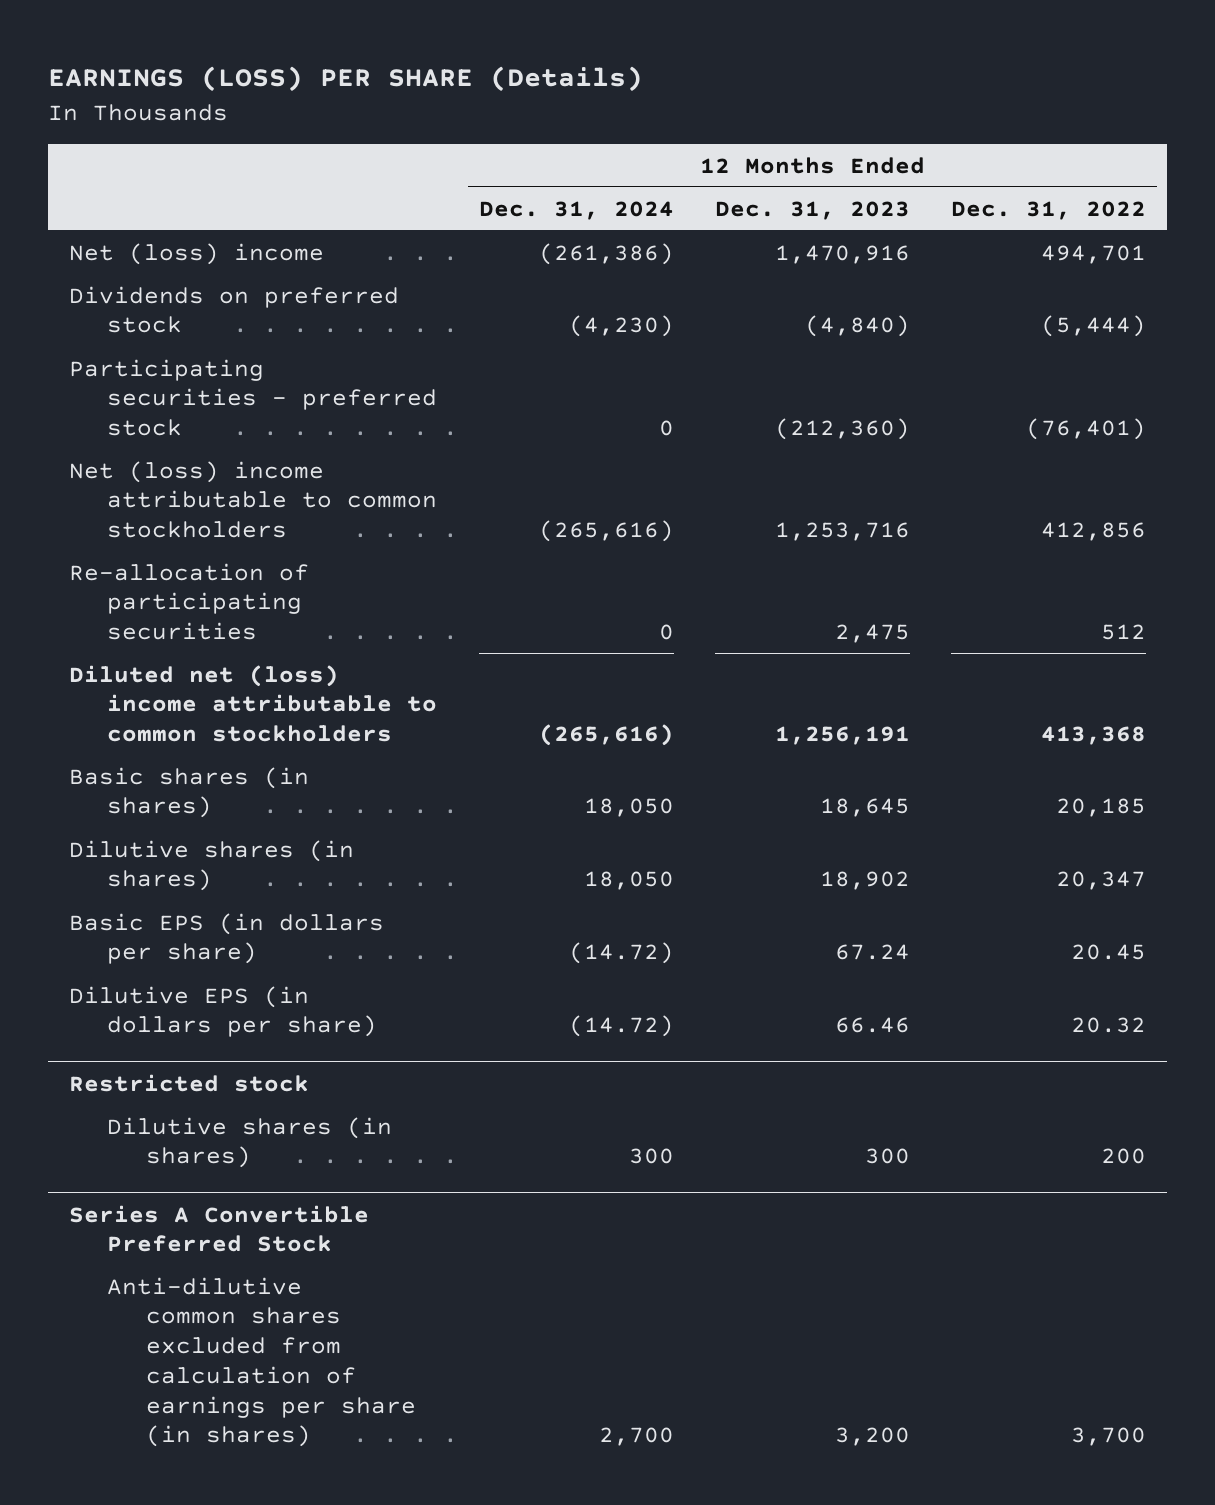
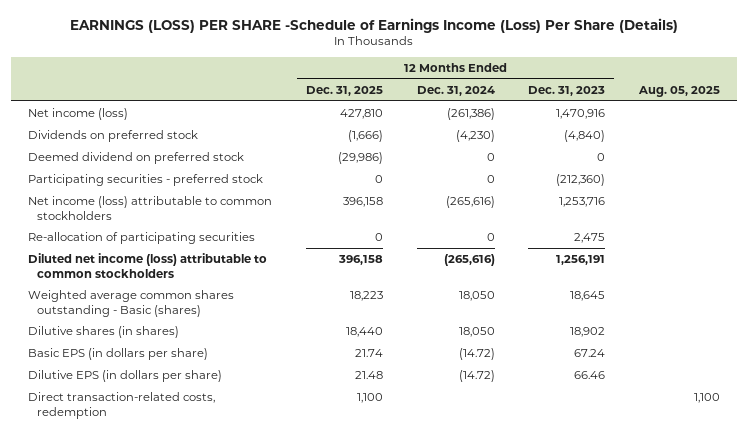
- EARNINGS (LOSS) PER SHARE (Details)
+ EARNINGS (LOSS) PER SHARE -Schedule of Earnings Income (Loss) Per Share (Details)
- | 12 Months Ended Dec. 31, 2024 | 12 Months Ended Dec. 31, 2023 | 12 Months Ended Dec. 31, 2022
+ | 12 Months Ended Dec. 31, 2025 | 12 Months Ended Dec. 31, 2024 | 12 Months Ended Dec. 31, 2023 | Aug. 05, 2025
- Net (loss) income | (261,386) | 1,470,916 | 494,701
+ Net income (loss) | 427,810 | (261,386) | 1,470,916 |
+ Deemed dividend on preferred stock | (29,986) | 0 | 0 |
- Net (loss) income attributable to common stockholders | (265,616) | 1,253,716 | 412,856
+ Net income (loss) attributable to common stockholders | 396,158 | (265,616) | 1,253,716 |
- Diluted net (loss) income attributable to common stockholders | (265,616) | 1,256,191 | 413,368
- Basic shares (in shares) | 18,050 | 18,645 | 20,185
+ Diluted net income (loss) attributable to common stockholders | 396,158 | (265,616) | 1,256,191 |
+ Weighted average common shares outstanding - Basic (shares) | 18,223 | 18,050 | 18,645 |
- Restricted stock
- Dilutive shares (in shares) | 300 | 300 | 200
- Series A Convertible Preferred Stock
- Anti-dilutive common shares excluded from calculation of earnings per share (in shares) | 2,700 | 3,200 | 3,700
+ Direct transaction-related costs, redemption | 1,100 | | | 1,100

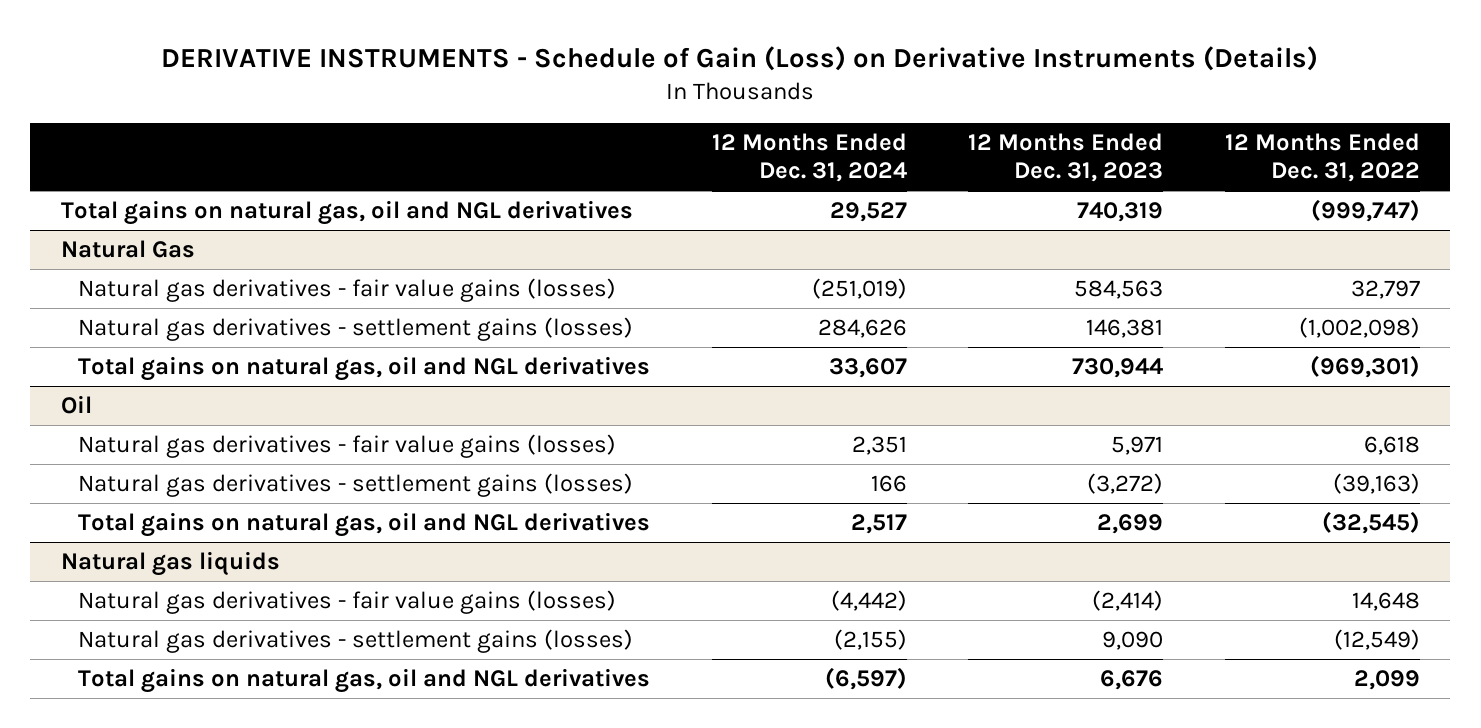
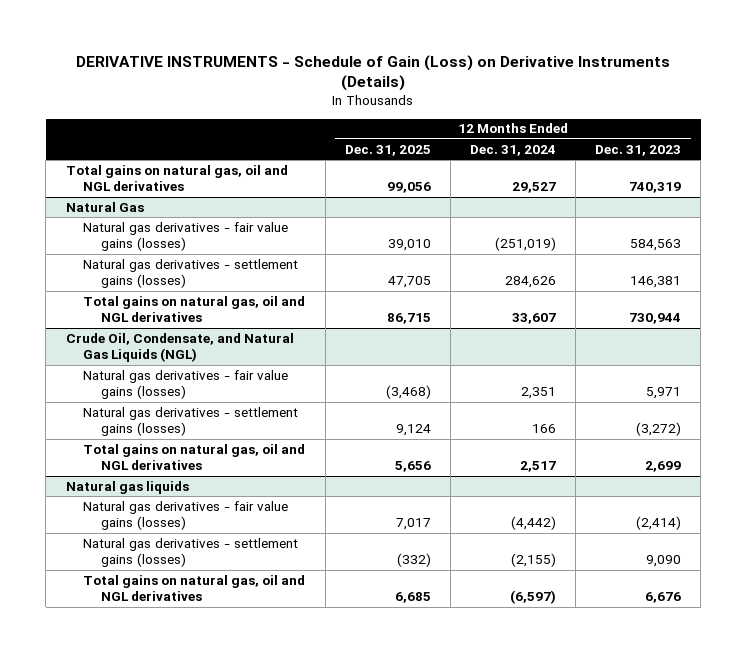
- | 12 Months Ended Dec. 31, 2024 | 12 Months Ended Dec. 31, 2023 | 12 Months Ended Dec. 31, 2022
+ | 12 Months Ended Dec. 31, 2025 | 12 Months Ended Dec. 31, 2024 | 12 Months Ended Dec. 31, 2023
- Oil
+ Crude Oil, Condensate, and Natural Gas Liquids (NGL)

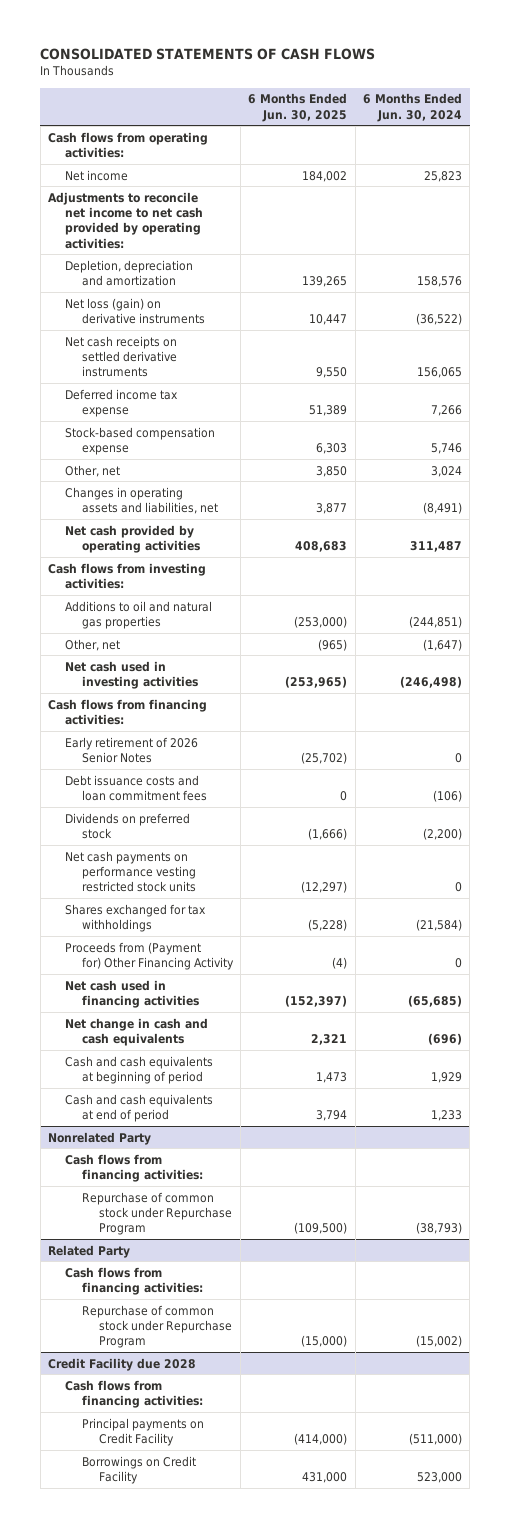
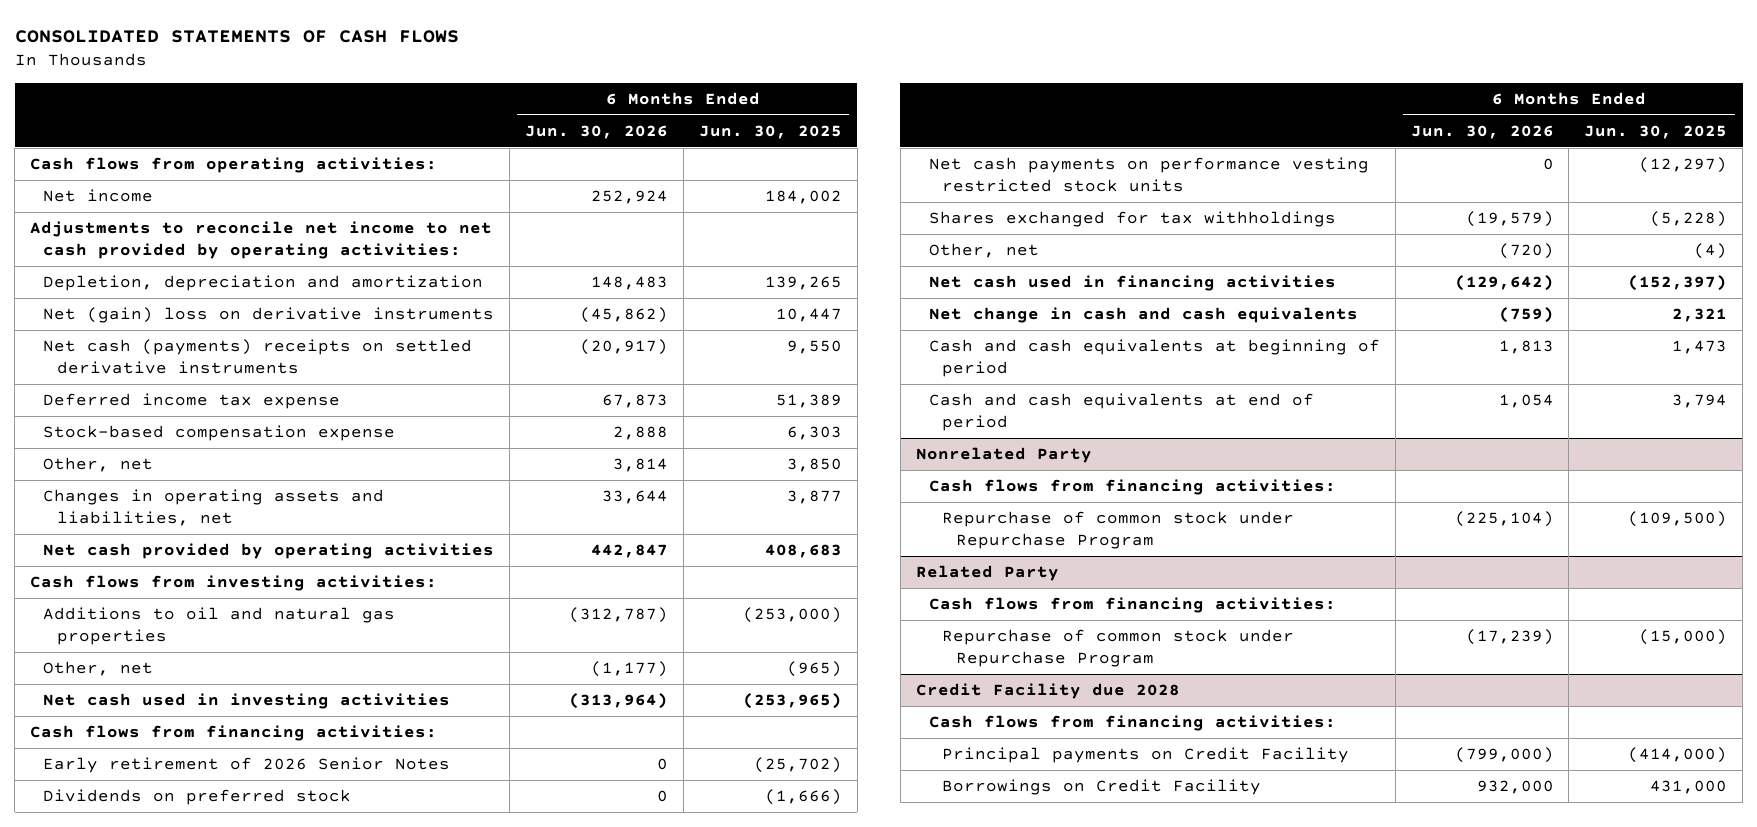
- | 6 Months Ended Jun. 30, 2025 | 6 Months Ended Jun. 30, 2024
+ | 6 Months Ended Jun. 30, 2026 | 6 Months Ended Jun. 30, 2025
- Net loss (gain) on derivative instruments | 10,447 | (36,522)
- Net cash receipts on settled derivative instruments | 9,550 | 156,065
+ Net (gain) loss on derivative instruments | (45,862) | 10,447
+ Net cash (payments) receipts on settled derivative instruments | (20,917) | 9,550
- Debt issuance costs and loan commitment fees | 0 | (106)
- Proceeds from (Payment for) Other Financing Activity | (4) | 0
+ Other, net | (720) | (4)

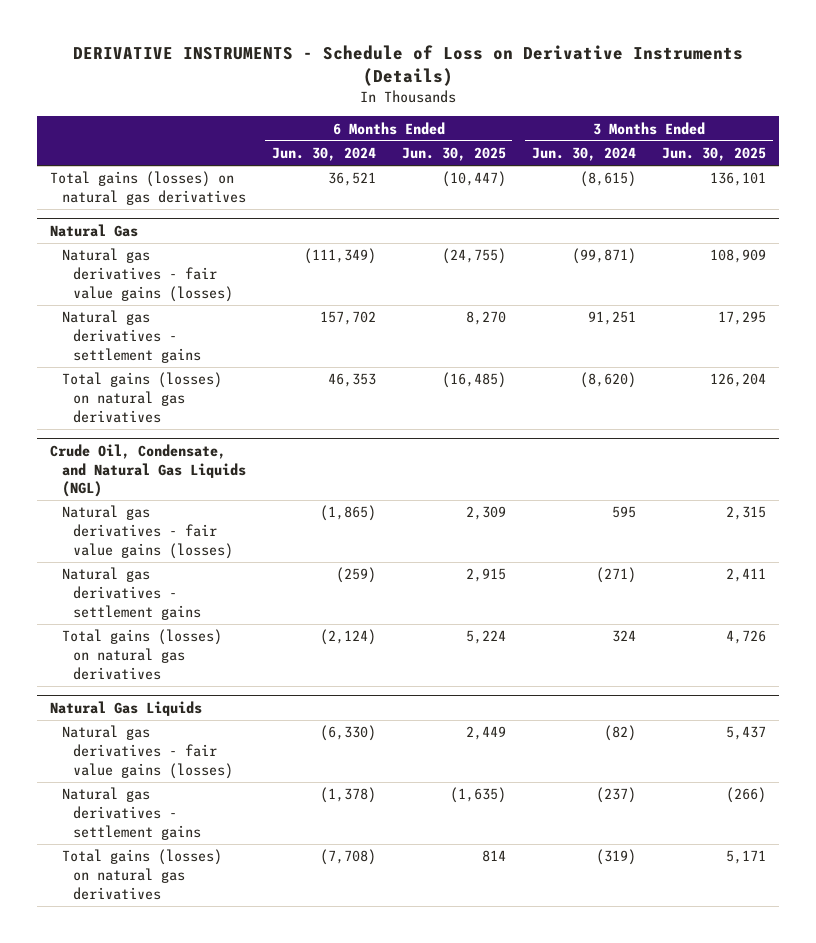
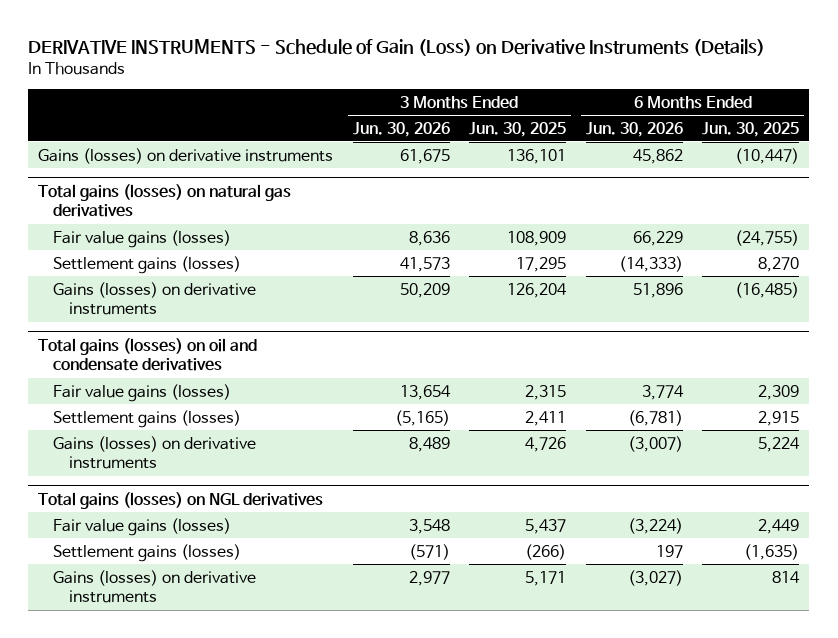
- DERIVATIVE INSTRUMENTS - Schedule of Loss on Derivative Instruments (Details)
+ DERIVATIVE INSTRUMENTS - Schedule of Gain (Loss) on Derivative Instruments (Details)
- | 6 Months Ended Jun. 30, 2024 | 6 Months Ended Jun. 30, 2025 | 3 Months Ended Jun. 30, 2024 | 3 Months Ended Jun. 30, 2025
+ | 3 Months Ended Jun. 30, 2026 | 3 Months Ended Jun. 30, 2025 | 6 Months Ended Jun. 30, 2026 | 6 Months Ended Jun. 30, 2025
- Total gains (losses) on natural gas derivatives | 36,521 | (10,447) | (8,615) | 136,101
- Natural Gas
- Natural gas derivatives - fair value gains (losses) | (111,349) | (24,755) | (99,871) | 108,909
- Natural gas derivatives - settlement gains | 157,702 | 8,270 | 91,251 | 17,295
- Total gains (losses) on natural gas derivatives | 46,353 | (16,485) | (8,620) | 126,204
- Crude Oil, Condensate, and Natural Gas Liquids (NGL)
- Natural gas derivatives - fair value gains (losses) | (1,865) | 2,309 | 595 | 2,315
- Natural gas derivatives - settlement gains | (259) | 2,915 | (271) | 2,411
- Total gains (losses) on natural gas derivatives | (2,124) | 5,224 | 324 | 4,726
- Natural Gas Liquids
- Natural gas derivatives - fair value gains (losses) | (6,330) | 2,449 | (82) | 5,437
- Natural gas derivatives - settlement gains | (1,378) | (1,635) | (237) | (266)
- Total gains (losses) on natural gas derivatives | (7,708) | 814 | (319) | 5,171
+ Gains (losses) on derivative instruments | 61,675 | 136,101 | 45,862 | (10,447)
+ Total gains (losses) on natural gas derivatives
+ Fair value gains (losses) | 8,636 | 108,909 | 66,229 | (24,755)
+ Settlement gains (losses) | 41,573 | 17,295 | (14,333) | 8,270
+ Gains (losses) on derivative instruments | 50,209 | 126,204 | 51,896 | (16,485)
+ Total gains (losses) on oil and condensate derivatives
+ Fair value gains (losses) | 13,654 | 2,315 | 3,774 | 2,309
+ Settlement gains (losses) | (5,165) | 2,411 | (6,781) | 2,915
+ Gains (losses) on derivative instruments | 8,489 | 4,726 | (3,007) | 5,224
+ Total gains (losses) on NGL derivatives
+ Fair value gains (losses) | 3,548 | 5,437 | (3,224) | 2,449
+ Settlement gains (losses) | (571) | (266) | 197 | (1,635)
+ Gains (losses) on derivative instruments | 2,977 | 5,171 | (3,027) | 814

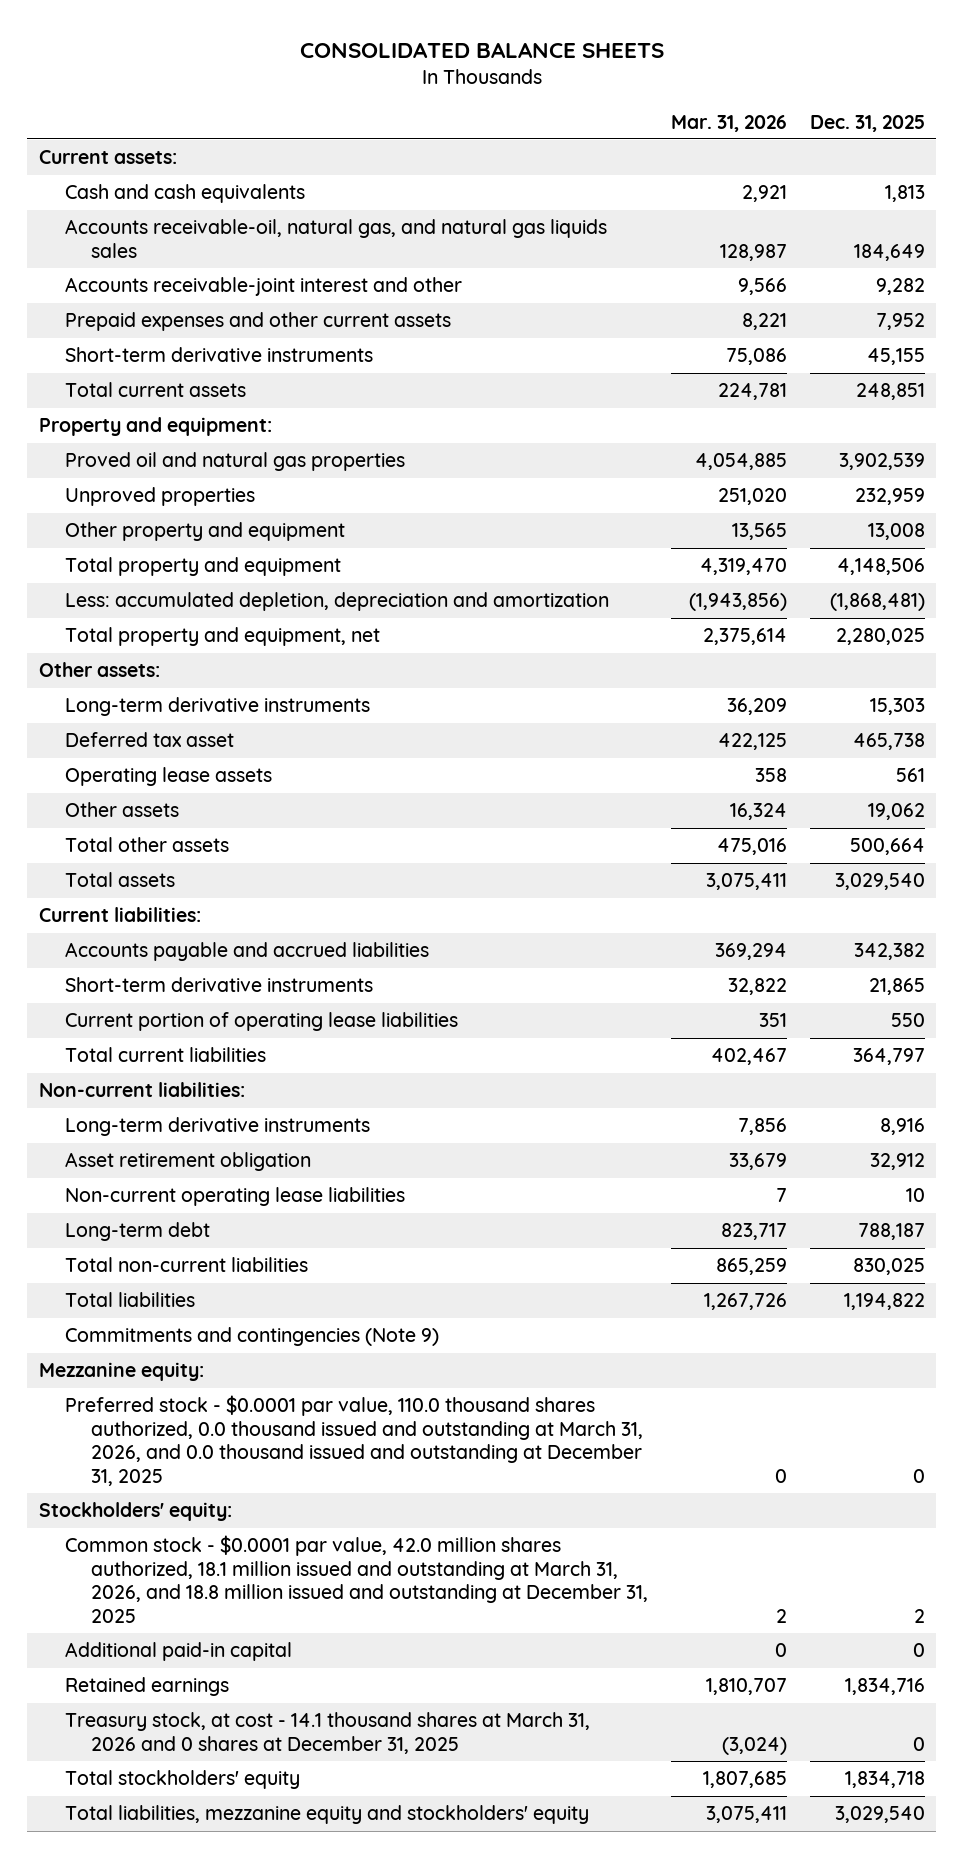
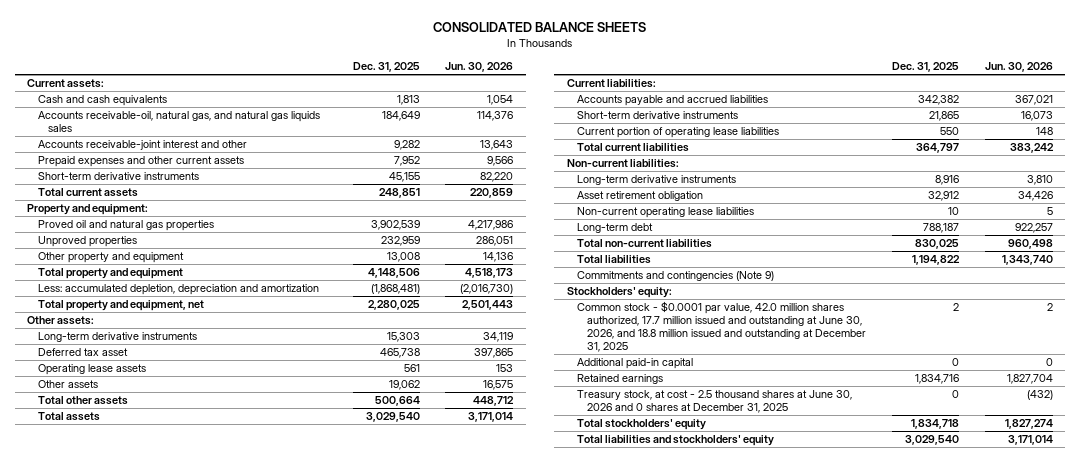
- | Mar. 31, 2026 | Dec. 31, 2025
+ | Dec. 31, 2025 | Jun. 30, 2026
- Mezzanine equity:
- Preferred stock - $0.0001 par value, 110.0 thousand shares authorized, 0.0 thousand issued and outstanding at March 31, 2026, and 0.0 thousand issued and outstanding at December 31, 2025 | 0 | 0
- Common stock - $0.0001 par value, 42.0 million shares authorized, 18.1 million issued and outstanding at March 31, 2026, and 18.8 million issued and outstanding at December 31, 2025 | 2 | 2
+ Common stock - $0.0001 par value, 42.0 million shares authorized, 17.7 million issued and outstanding at June 30, 2026, and 18.8 million issued and outstanding at December 31, 2025 | 2 | 2
- Treasury stock, at cost - 14.1 thousand shares at March 31, 2026 and 0 shares at December 31, 2025 | (3,024) | 0
+ Treasury stock, at cost - 2.5 thousand shares at June 30, 2026 and 0 shares at December 31, 2025 | 0 | (432)
- Total liabilities, mezzanine equity and stockholders' equity | 3,075,411 | 3,029,540
+ Total liabilities and stockholders' equity | 3,029,540 | 3,171,014

